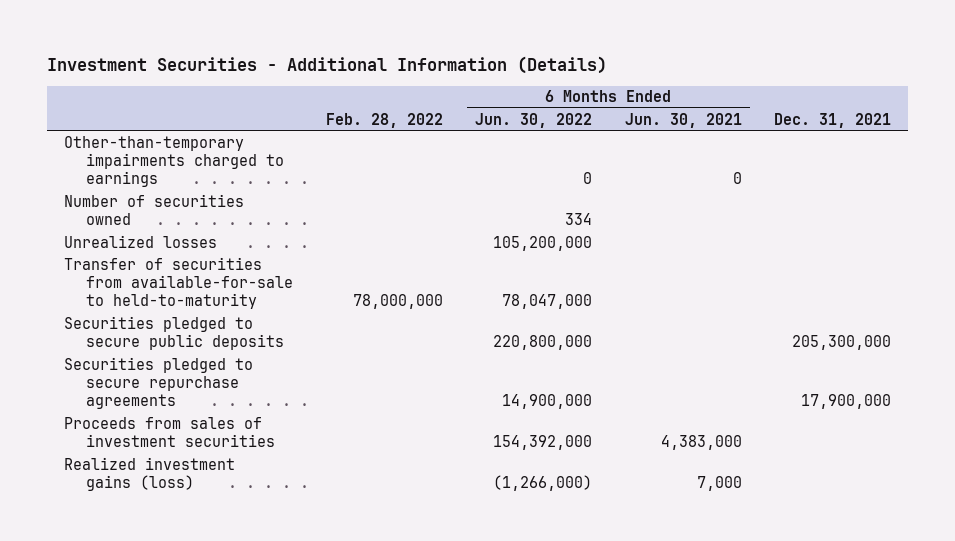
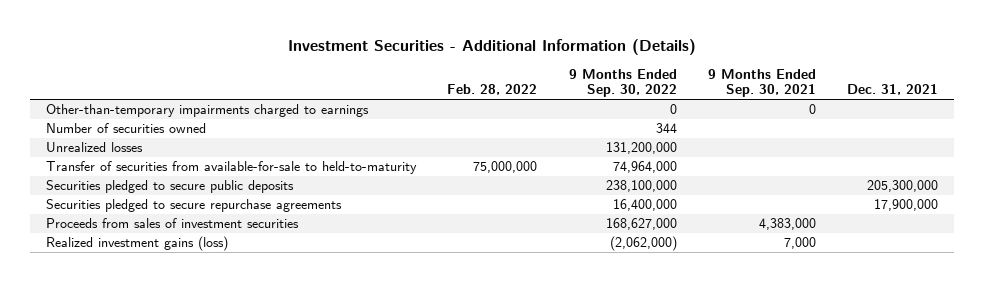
- | Feb. 28, 2022 | 6 Months Ended Jun. 30, 2022 | 6 Months Ended Jun. 30, 2021 | Dec. 31, 2021
+ | Feb. 28, 2022 | 9 Months Ended Sep. 30, 2022 | 9 Months Ended Sep. 30, 2021 | Dec. 31, 2021
- Transfer of securities from available-for-sale to held-to-maturity | 78,000,000 | 78,047,000 | |
+ Transfer of securities from available-for-sale to held-to-maturity | 75,000,000 | 74,964,000 | |

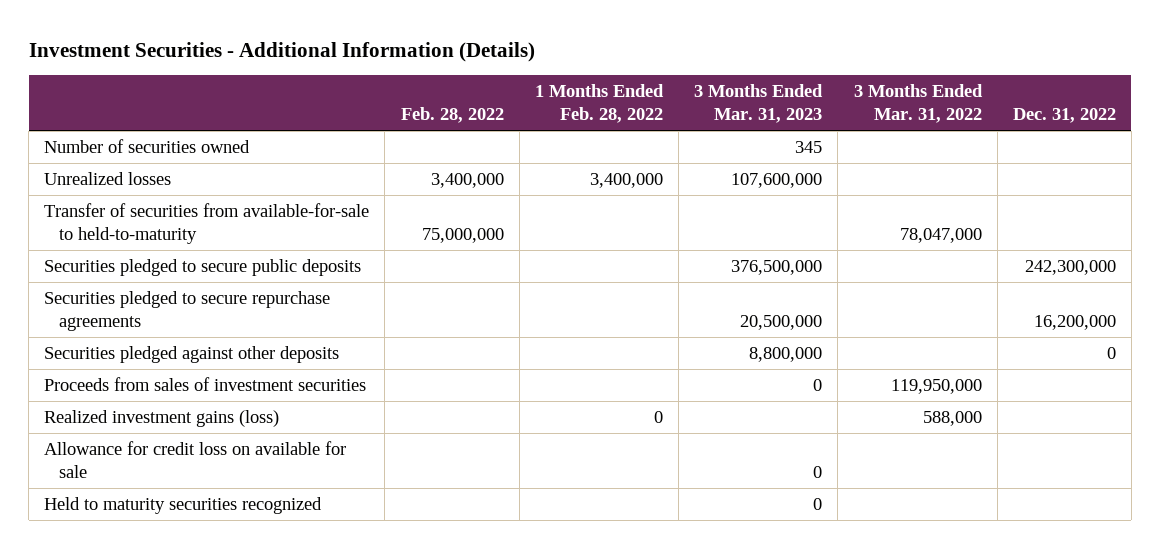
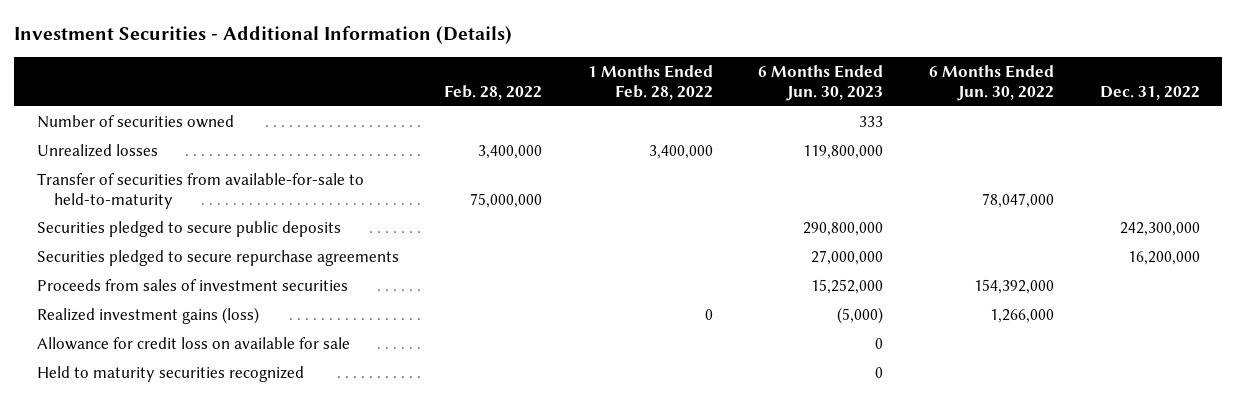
- | Feb. 28, 2022 | 1 Months Ended Feb. 28, 2022 | 3 Months Ended Mar. 31, 2023 | 3 Months Ended Mar. 31, 2022 | Dec. 31, 2022
+ | Feb. 28, 2022 | 1 Months Ended Feb. 28, 2022 | 6 Months Ended Jun. 30, 2023 | 6 Months Ended Jun. 30, 2022 | Dec. 31, 2022
- Securities pledged against other deposits | | | 8,800,000 | | 0

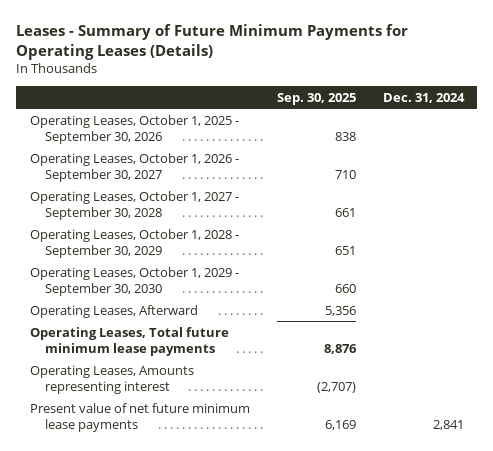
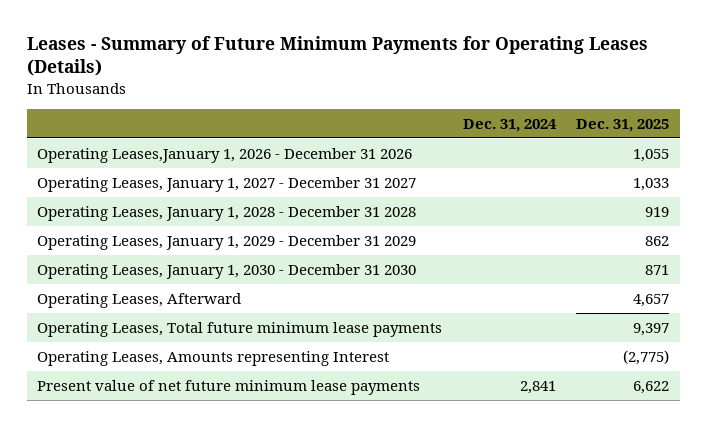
- | Sep. 30, 2025 | Dec. 31, 2024
+ | Dec. 31, 2024 | Dec. 31, 2025
- Operating Leases, October 1, 2025 - September 30, 2026 | 838 |
- Operating Leases, October 1, 2026 - September 30, 2027 | 710 |
- Operating Leases, October 1, 2027 - September 30, 2028 | 661 |
- Operating Leases, October 1, 2028 - September 30, 2029 | 651 |
- Operating Leases, October 1, 2029 - September 30, 2030 | 660 |
+ Operating Leases,January 1, 2026 - December 31 2026 | | 1,055
+ Operating Leases, January 1, 2027 - December 31 2027 | | 1,033
+ Operating Leases, January 1, 2028 - December 31 2028 | | 919
+ Operating Leases, January 1, 2029 - December 31 2029 | | 862
+ Operating Leases, January 1, 2030 - December 31 2030 | | 871
- Operating Leases, Amounts representing interest | (2,707) |
+ Operating Leases, Amounts representing Interest | | (2,775)

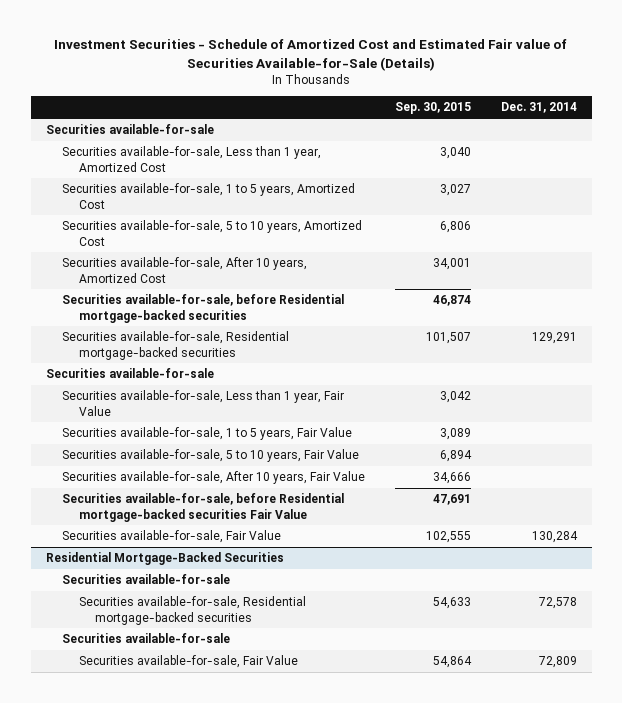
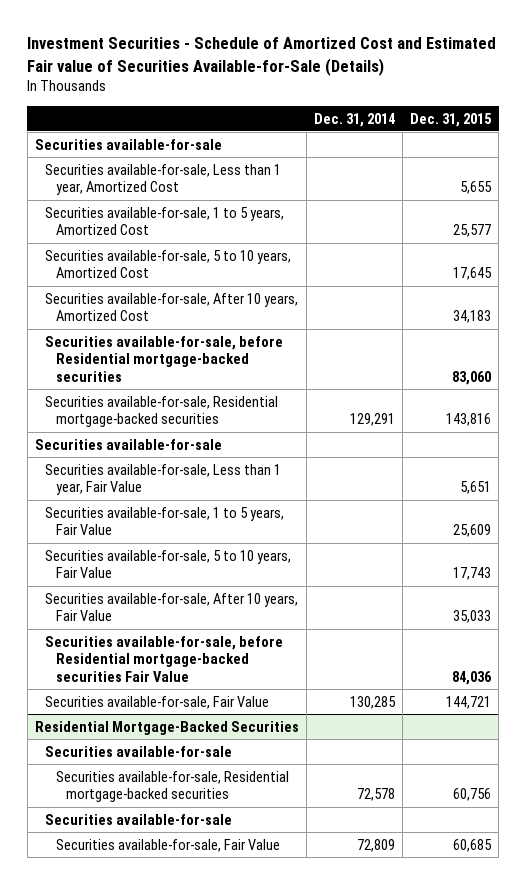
- | Sep. 30, 2015 | Dec. 31, 2014
+ | Dec. 31, 2014 | Dec. 31, 2015
- Securities available-for-sale, Fair Value | 102,555 | 130,284
+ Securities available-for-sale, Fair Value | 130,285 | 144,721

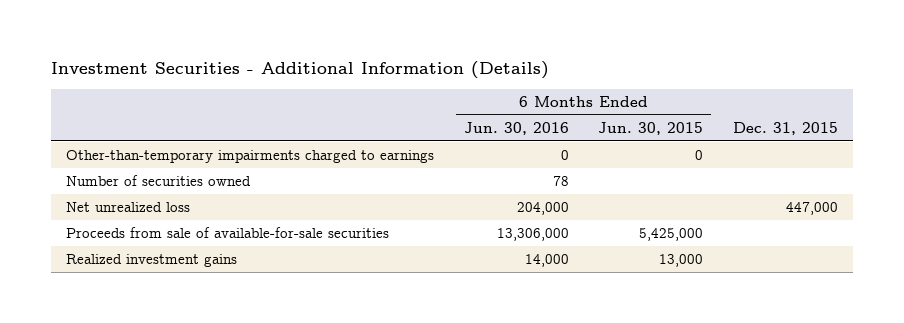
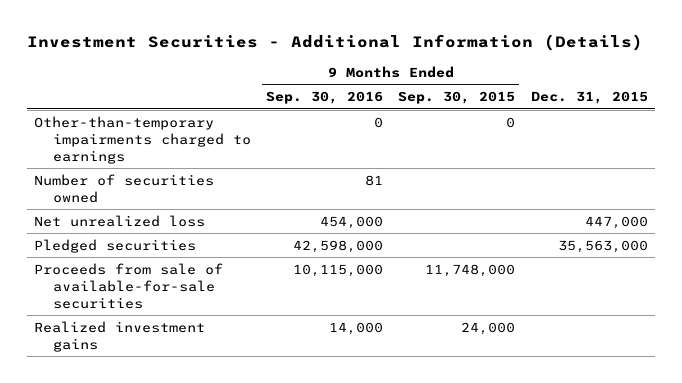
- | 6 Months Ended Jun. 30, 2016 | 6 Months Ended Jun. 30, 2015 | Dec. 31, 2015
+ | 9 Months Ended Sep. 30, 2016 | 9 Months Ended Sep. 30, 2015 | Dec. 31, 2015
+ Pledged securities | 42,598,000 | | 35,563,000

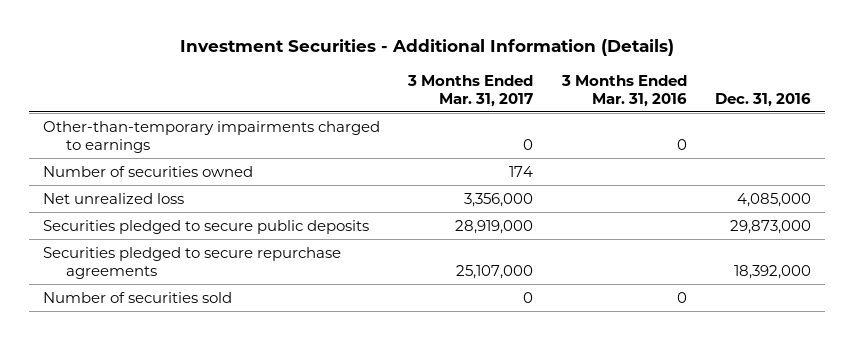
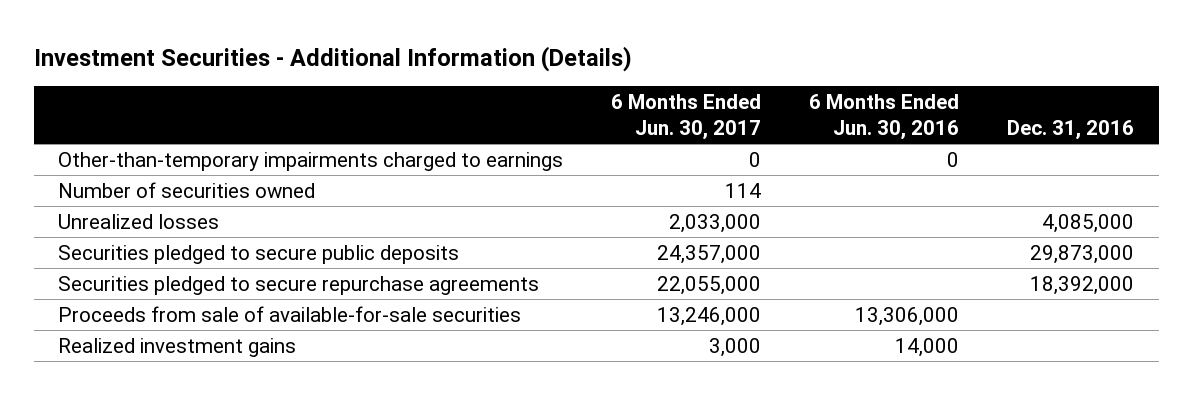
- | 3 Months Ended Mar. 31, 2017 | 3 Months Ended Mar. 31, 2016 | Dec. 31, 2016
+ | 6 Months Ended Jun. 30, 2017 | 6 Months Ended Jun. 30, 2016 | Dec. 31, 2016
- Net unrealized loss | 3,356,000 | | 4,085,000
+ Unrealized losses | 2,033,000 | | 4,085,000
- Number of securities sold | 0 | 0 |
+ Proceeds from sale of available-for-sale securities | 13,246,000 | 13,306,000 |
+ Realized investment gains | 3,000 | 14,000 |

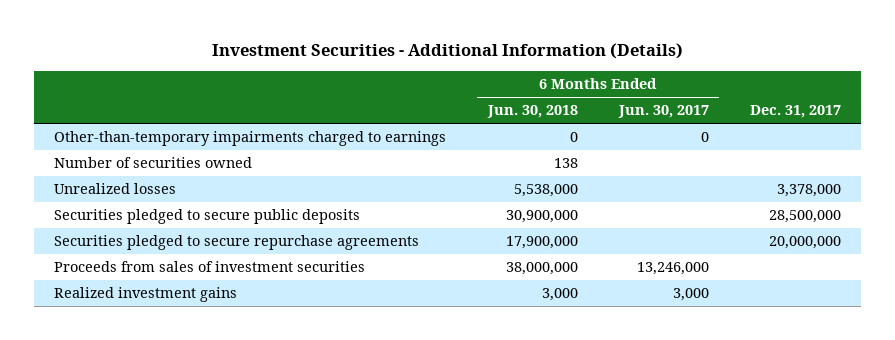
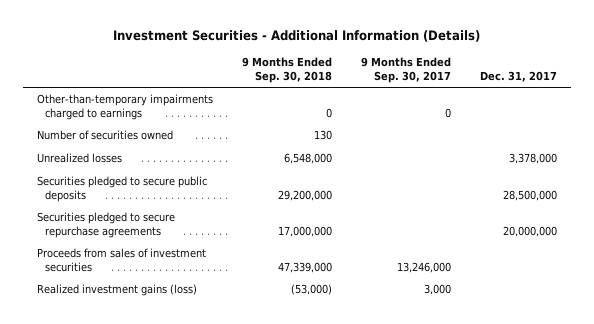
- | 6 Months Ended Jun. 30, 2018 | 6 Months Ended Jun. 30, 2017 | Dec. 31, 2017
+ | 9 Months Ended Sep. 30, 2018 | 9 Months Ended Sep. 30, 2017 | Dec. 31, 2017
- Realized investment gains | 3,000 | 3,000 |
+ Realized investment gains (loss) | (53,000) | 3,000 |

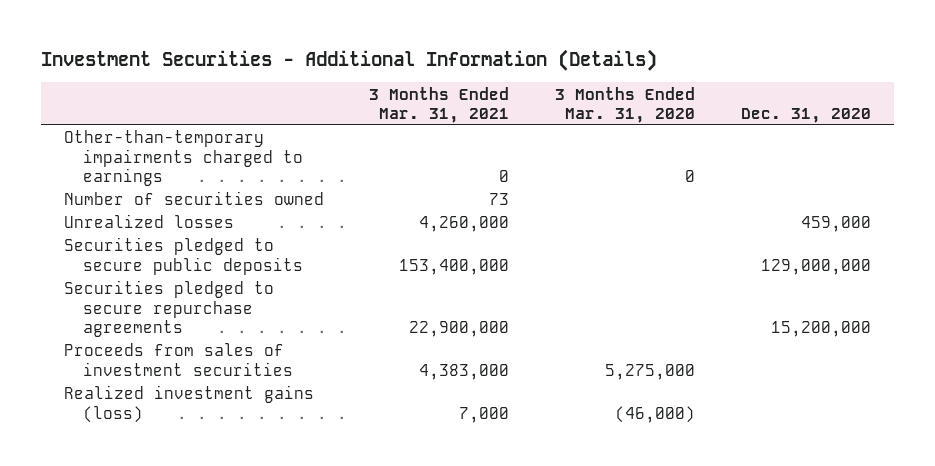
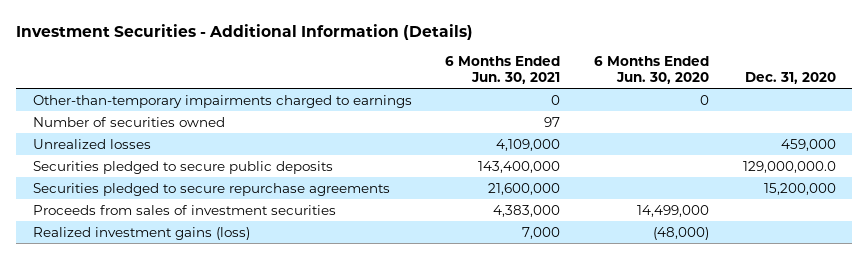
- | 3 Months Ended Mar. 31, 2021 | 3 Months Ended Mar. 31, 2020 | Dec. 31, 2020
+ | 6 Months Ended Jun. 30, 2021 | 6 Months Ended Jun. 30, 2020 | Dec. 31, 2020
- Securities pledged to secure public deposits | 153,400,000 | | 129,000,000
+ Securities pledged to secure public deposits | 143,400,000 | | 129,000,000.0

